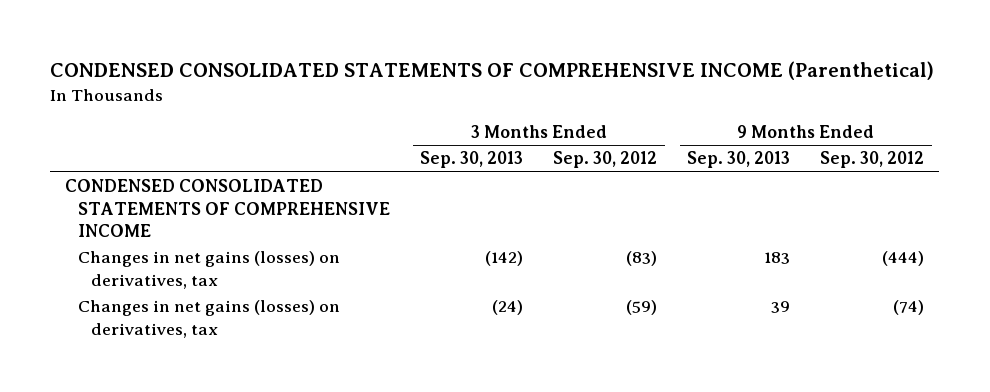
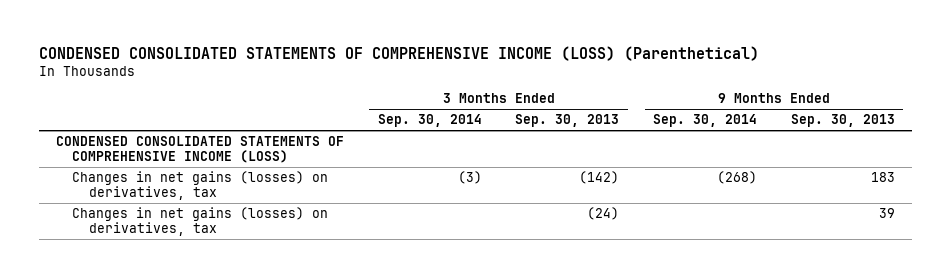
- CONDENSED CONSOLIDATED STATEMENTS OF COMPREHENSIVE INCOME (Parenthetical)
+ CONDENSED CONSOLIDATED STATEMENTS OF COMPREHENSIVE INCOME (LOSS) (Parenthetical)
- | 3 Months Ended Sep. 30, 2013 | 3 Months Ended Sep. 30, 2012 | 9 Months Ended Sep. 30, 2013 | 9 Months Ended Sep. 30, 2012
+ | 3 Months Ended Sep. 30, 2014 | 3 Months Ended Sep. 30, 2013 | 9 Months Ended Sep. 30, 2014 | 9 Months Ended Sep. 30, 2013
- CONDENSED CONSOLIDATED STATEMENTS OF COMPREHENSIVE INCOME
+ CONDENSED CONSOLIDATED STATEMENTS OF COMPREHENSIVE INCOME (LOSS)

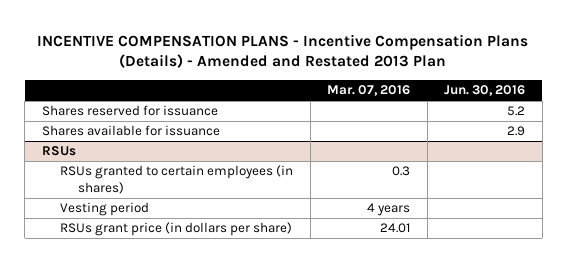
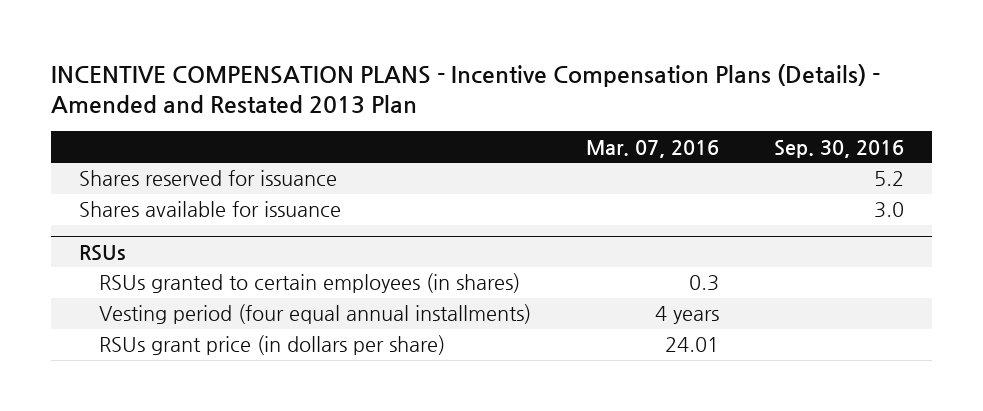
- | Mar. 07, 2016 | Jun. 30, 2016
+ | Mar. 07, 2016 | Sep. 30, 2016
@ RSUs
- Vesting period | 4 years |
+ Vesting period (four equal annual installments) | 4 years |

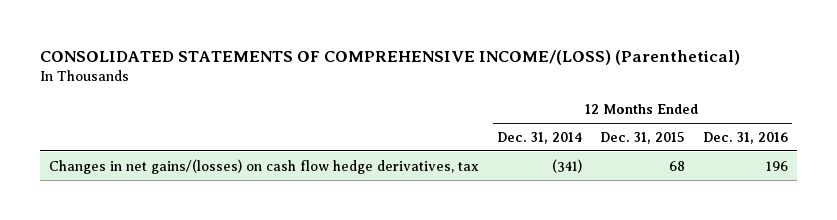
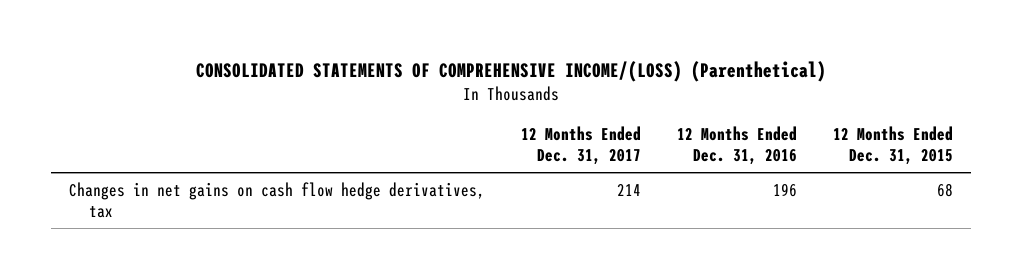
- | 12 Months Ended Dec. 31, 2014 | 12 Months Ended Dec. 31, 2015 | 12 Months Ended Dec. 31, 2016
+ | 12 Months Ended Dec. 31, 2017 | 12 Months Ended Dec. 31, 2016 | 12 Months Ended Dec. 31, 2015
- Changes in net gains/(losses) on cash flow hedge derivatives, tax | (341) | 68 | 196
+ Changes in net gains on cash flow hedge derivatives, tax | 214 | 196 | 68

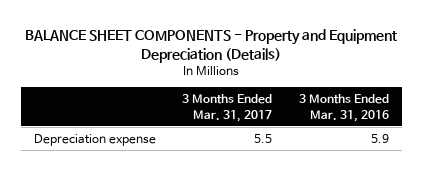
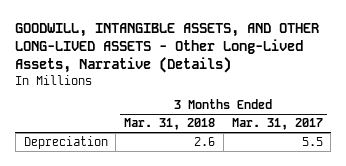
- BALANCE SHEET COMPONENTS - Property and Equipment Depreciation (Details)
+ GOODWILL, INTANGIBLE ASSETS, AND OTHER LONG-LIVED ASSETS - Other Long-Lived Assets, Narrative (Details)
- | 3 Months Ended Mar. 31, 2017 | 3 Months Ended Mar. 31, 2016
+ | 3 Months Ended Mar. 31, 2018 | 3 Months Ended Mar. 31, 2017
- Depreciation expense | 5.5 | 5.9
+ Depreciation | 2.6 | 5.5

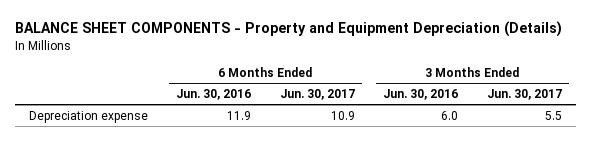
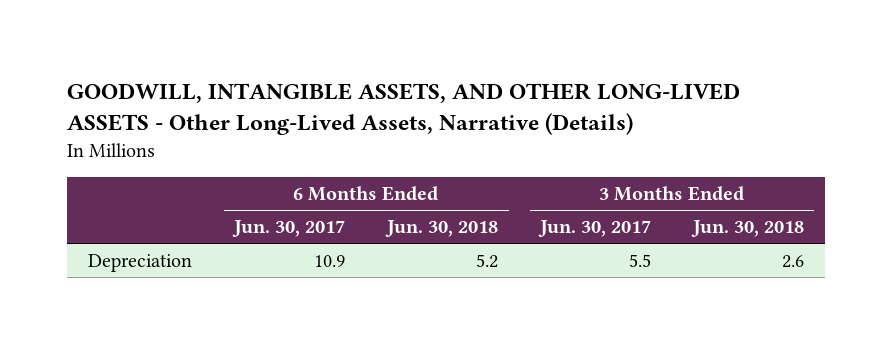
- BALANCE SHEET COMPONENTS - Property and Equipment Depreciation (Details)
+ GOODWILL, INTANGIBLE ASSETS, AND OTHER LONG-LIVED ASSETS - Other Long-Lived Assets, Narrative (Details)
- | 6 Months Ended Jun. 30, 2016 | 6 Months Ended Jun. 30, 2017 | 3 Months Ended Jun. 30, 2016 | 3 Months Ended Jun. 30, 2017
+ | 6 Months Ended Jun. 30, 2017 | 6 Months Ended Jun. 30, 2018 | 3 Months Ended Jun. 30, 2017 | 3 Months Ended Jun. 30, 2018
- Depreciation expense | 11.9 | 10.9 | 6.0 | 5.5
+ Depreciation | 10.9 | 5.2 | 5.5 | 2.6

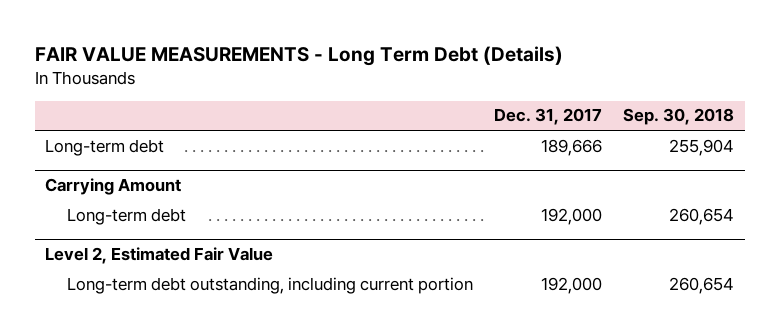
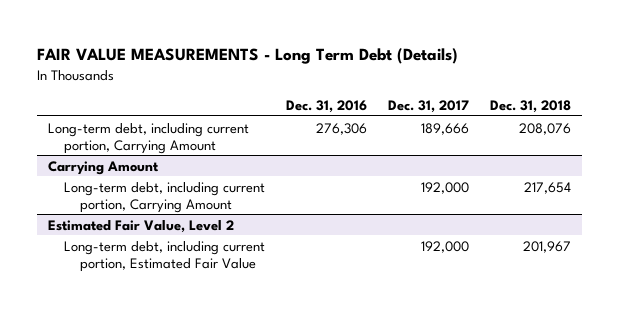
- | Dec. 31, 2017 | Sep. 30, 2018
+ | Dec. 31, 2016 | Dec. 31, 2017 | Dec. 31, 2018
- Long-term debt | 189,666 | 255,904
+ Long-term debt, including current portion, Carrying Amount | 276,306 | 189,666 | 208,076
@ Carrying Amount
- Long-term debt | 192,000 | 260,654
- Level 2, Estimated Fair Value
- Long-term debt outstanding, including current portion | 192,000 | 260,654
@ Carrying Amount
+ Long-term debt, including current portion, Carrying Amount | | 192,000 | 217,654
+ Estimated Fair Value, Level 2
+ Long-term debt, including current portion, Estimated Fair Value | | 192,000 | 201,967

